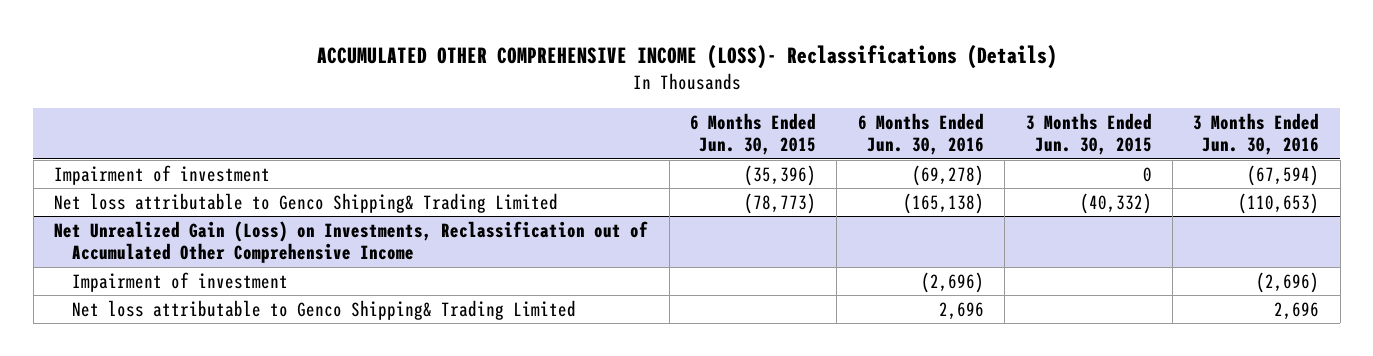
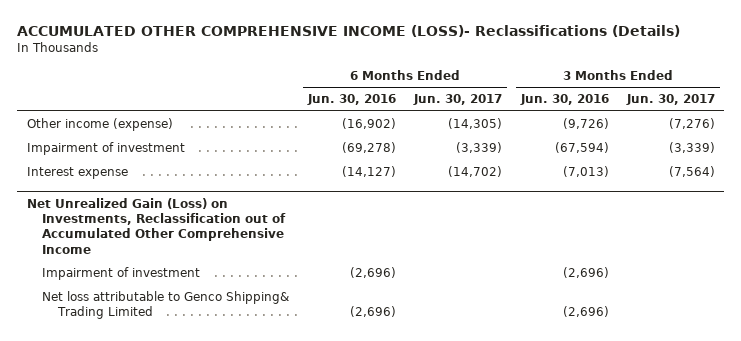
- | 6 Months Ended Jun. 30, 2015 | 6 Months Ended Jun. 30, 2016 | 3 Months Ended Jun. 30, 2015 | 3 Months Ended Jun. 30, 2016
+ | 6 Months Ended Jun. 30, 2016 | 6 Months Ended Jun. 30, 2017 | 3 Months Ended Jun. 30, 2016 | 3 Months Ended Jun. 30, 2017
+ Other income (expense) | (16,902) | (14,305) | (9,726) | (7,276)
- Net loss attributable to Genco Shipping& Trading Limited | (78,773) | (165,138) | (40,332) | (110,653)
+ Interest expense | (14,127) | (14,702) | (7,013) | (7,564)
@ Net Unrealized Gain (Loss) on Investments, Reclassification out of Accumulated Other Comprehensive Income
- Net loss attributable to Genco Shipping& Trading Limited | | 2,696 | | 2,696
+ Net loss attributable to Genco Shipping& Trading Limited | (2,696) | | (2,696) |

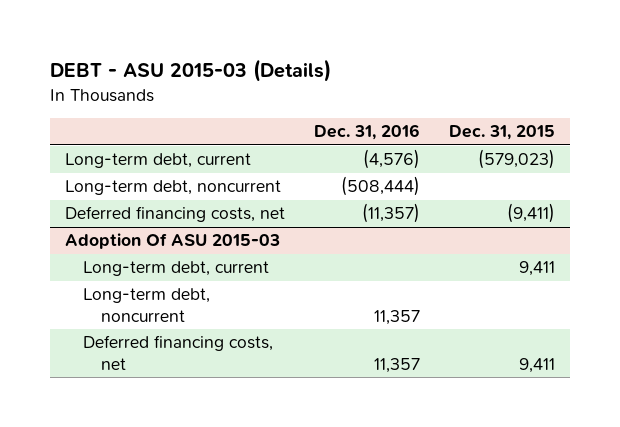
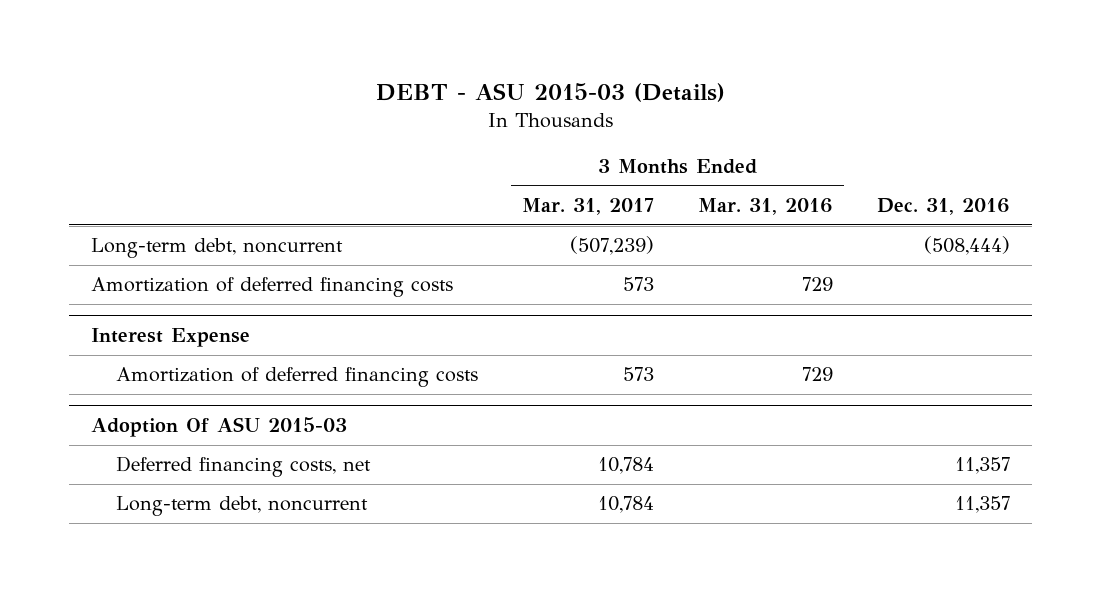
- | Dec. 31, 2016 | Dec. 31, 2015
+ | 3 Months Ended Mar. 31, 2017 | 3 Months Ended Mar. 31, 2016 | Dec. 31, 2016
- Long-term debt, current | (4,576) | (579,023)
- Deferred financing costs, net | (11,357) | (9,411)
+ Amortization of deferred financing costs | 573 | 729 |
+ Interest Expense
+ Amortization of deferred financing costs | 573 | 729 |
@ Adoption Of ASU 2015-03
- Long-term debt, current | | 9,411
moved down: Long-term debt, noncurrent | 10,784 | | 11,357

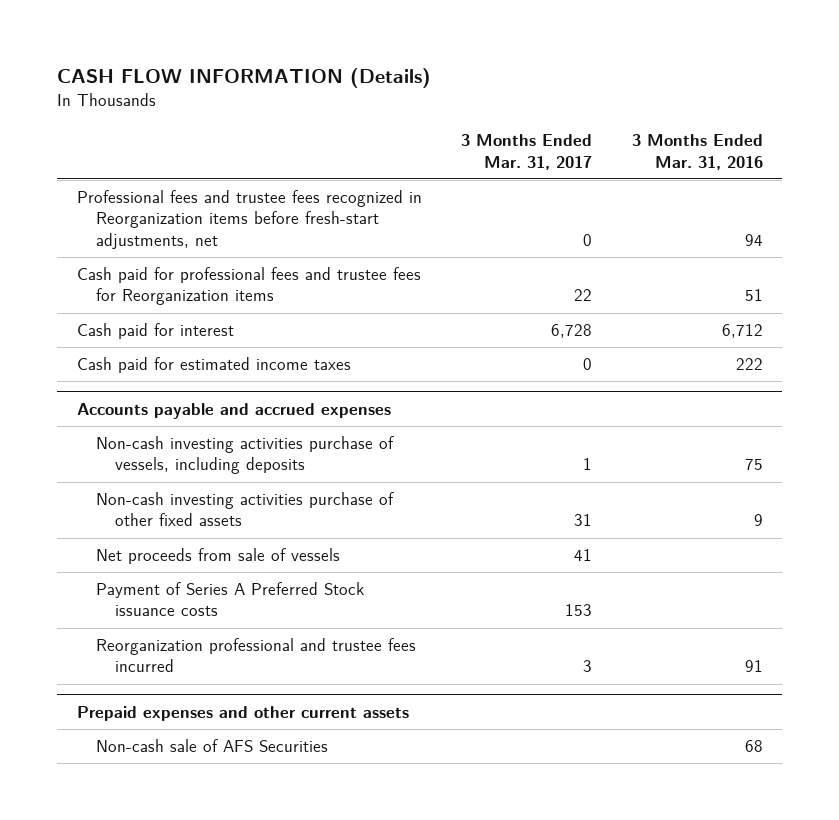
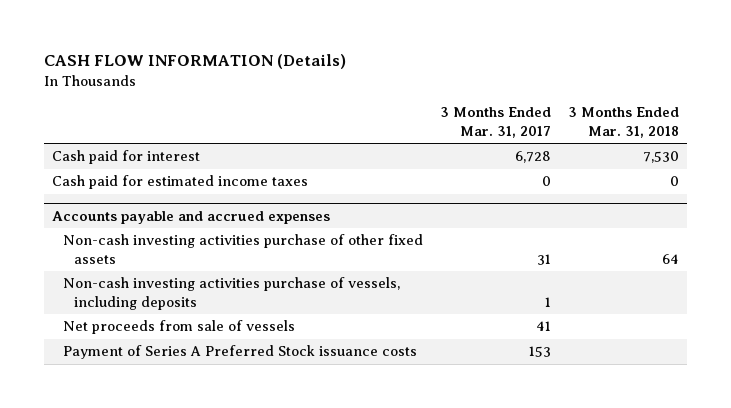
- | 3 Months Ended Mar. 31, 2017 | 3 Months Ended Mar. 31, 2016
+ | 3 Months Ended Mar. 31, 2017 | 3 Months Ended Mar. 31, 2018
- Professional fees and trustee fees recognized in Reorganization items before fresh-start adjustments, net | 0 | 94
- Cash paid for professional fees and trustee fees for Reorganization items | 22 | 51
@ Accounts payable and accrued expenses
moved down: Non-cash investing activities purchase of vessels, including deposits | 1 |
- Reorganization professional and trustee fees incurred | 3 | 91
- Prepaid expenses and other current assets
- Non-cash sale of AFS Securities | | 68

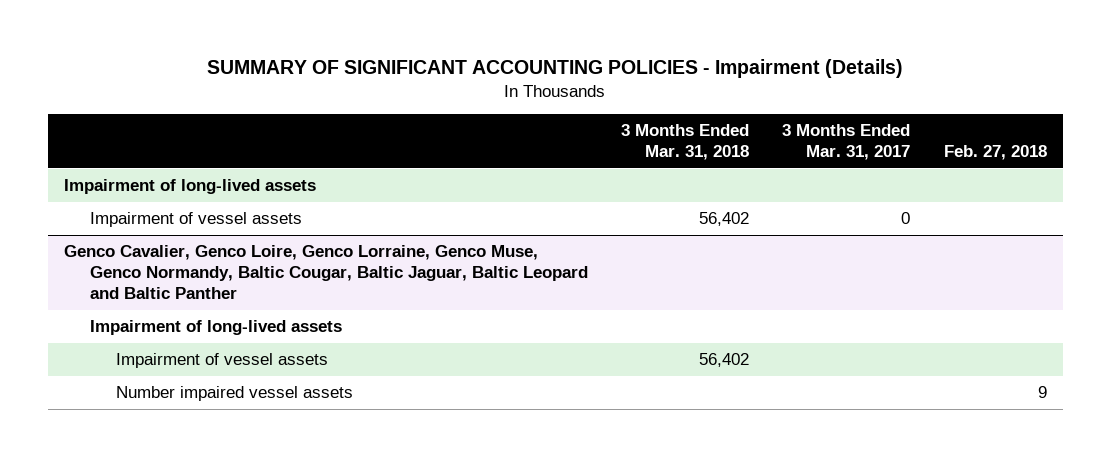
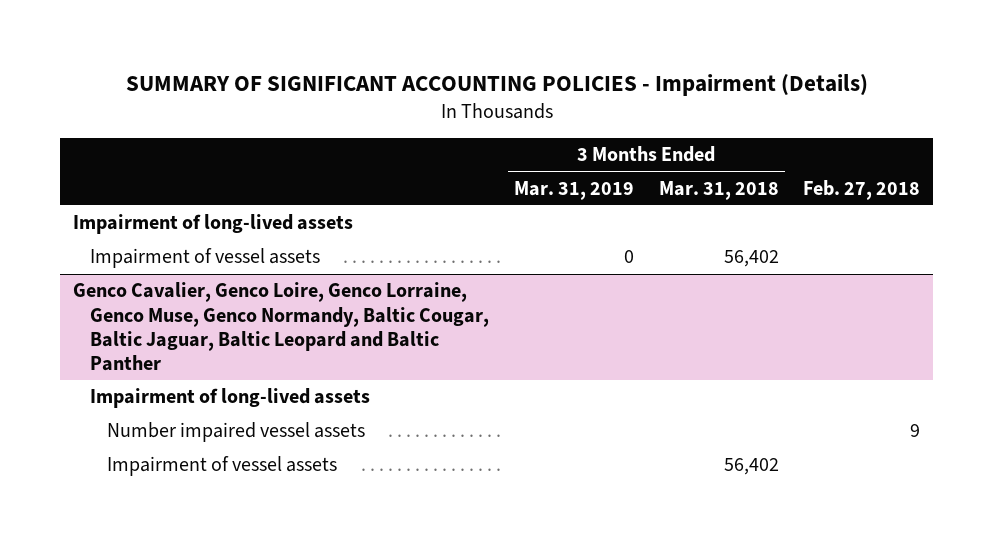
- | 3 Months Ended Mar. 31, 2018 | 3 Months Ended Mar. 31, 2017 | Feb. 27, 2018
+ | 3 Months Ended Mar. 31, 2019 | 3 Months Ended Mar. 31, 2018 | Feb. 27, 2018
@ Genco Cavalier, Genco Loire, Genco Lorraine, Genco Muse, Genco Normandy, Baltic Cougar, Baltic Jaguar, Baltic Leopard and Baltic Panther
moved down: Impairment of vessel assets | | 56,402 |

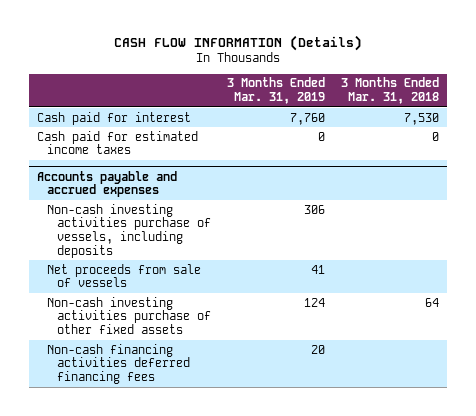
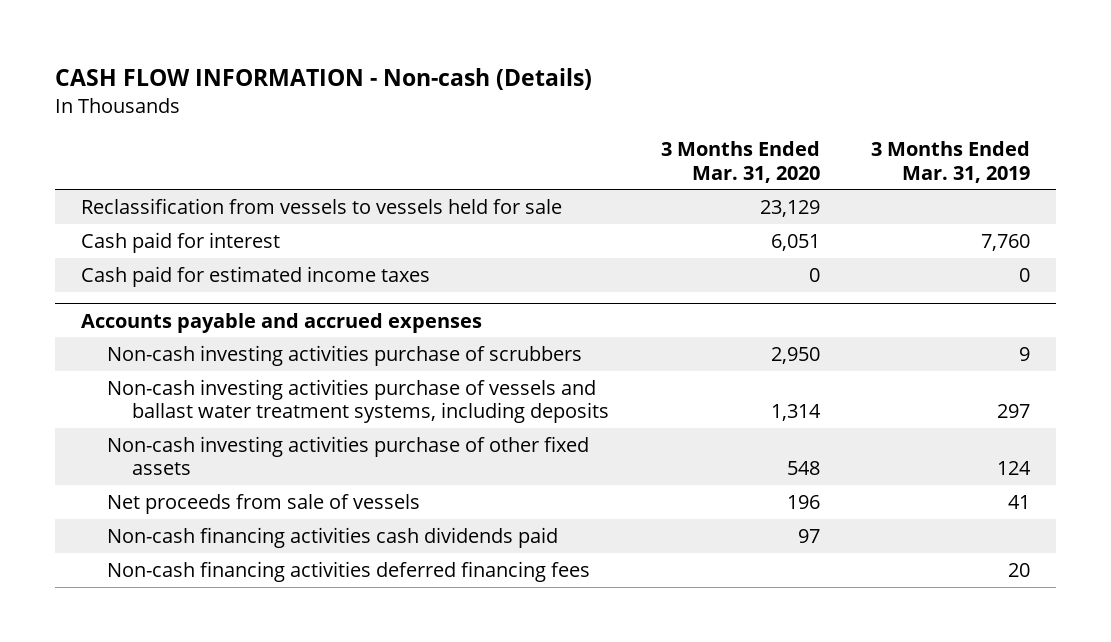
- CASH FLOW INFORMATION (Details)
+ CASH FLOW INFORMATION - Non-cash (Details)
- | 3 Months Ended Mar. 31, 2019 | 3 Months Ended Mar. 31, 2018
+ | 3 Months Ended Mar. 31, 2020 | 3 Months Ended Mar. 31, 2019
+ Reclassification from vessels to vessels held for sale | 23,129 |
@ Accounts payable and accrued expenses
- Non-cash investing activities purchase of vessels, including deposits | 306 |
+ Non-cash investing activities purchase of scrubbers | 2,950 | 9
+ Non-cash investing activities purchase of vessels and ballast water treatment systems, including deposits | 1,314 | 297
moved down: Net proceeds from sale of vessels | 196 | 41
+ Non-cash financing activities cash dividends paid | 97 |

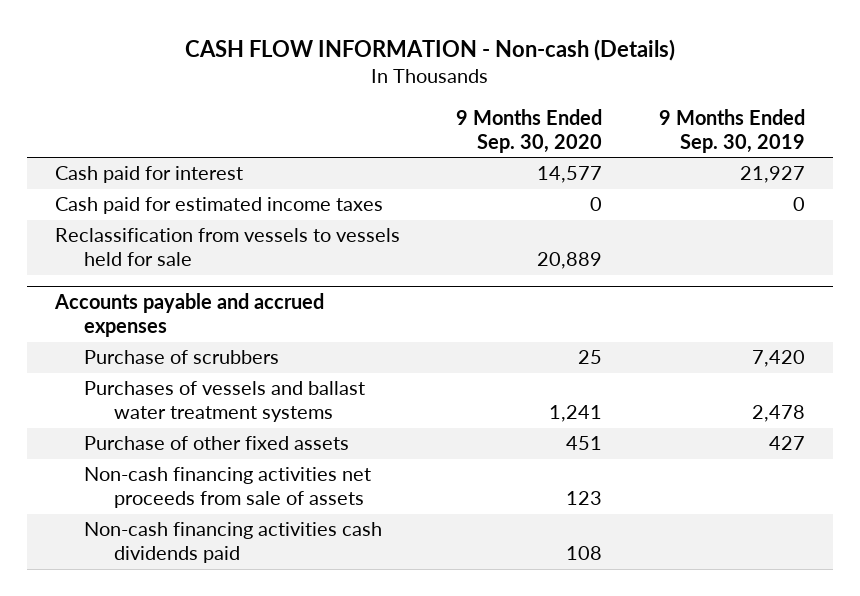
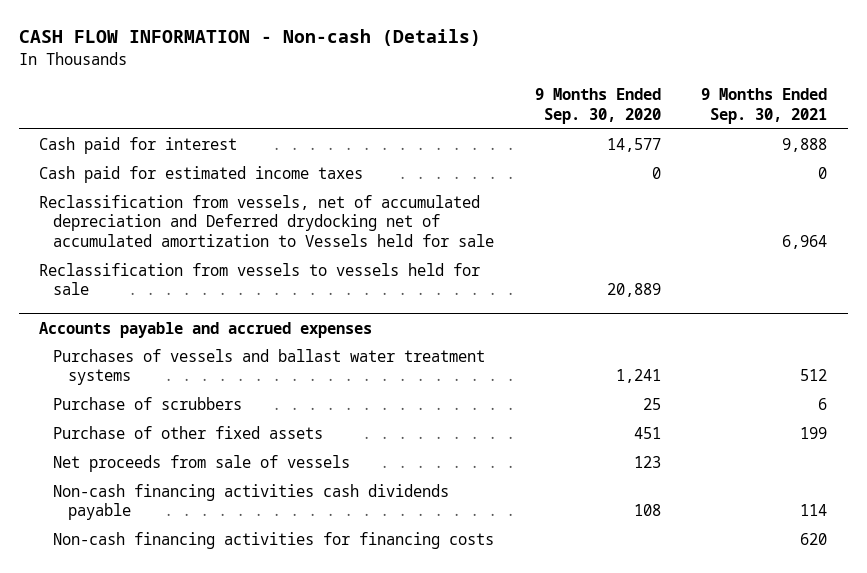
- | 9 Months Ended Sep. 30, 2020 | 9 Months Ended Sep. 30, 2019
+ | 9 Months Ended Sep. 30, 2020 | 9 Months Ended Sep. 30, 2021
+ Reclassification from vessels, net of accumulated depreciation and Deferred drydocking net of accumulated amortization to Vessels held for sale | | 6,964
@ Accounts payable and accrued expenses
moved down: Purchase of scrubbers | 25 | 6
- Non-cash financing activities net proceeds from sale of assets | 123 |
- Non-cash financing activities cash dividends paid | 108 |
+ Net proceeds from sale of vessels | 123 |
+ Non-cash financing activities cash dividends payable | 108 | 114
+ Non-cash financing activities for financing costs | | 620

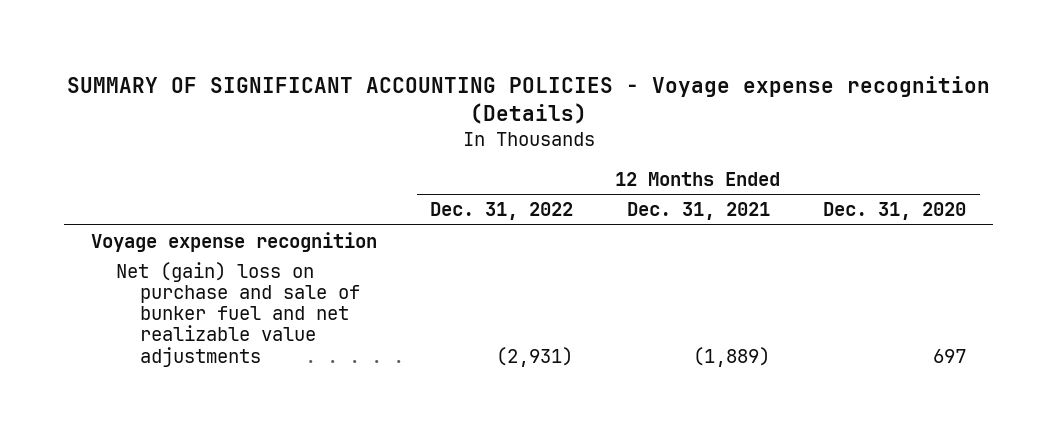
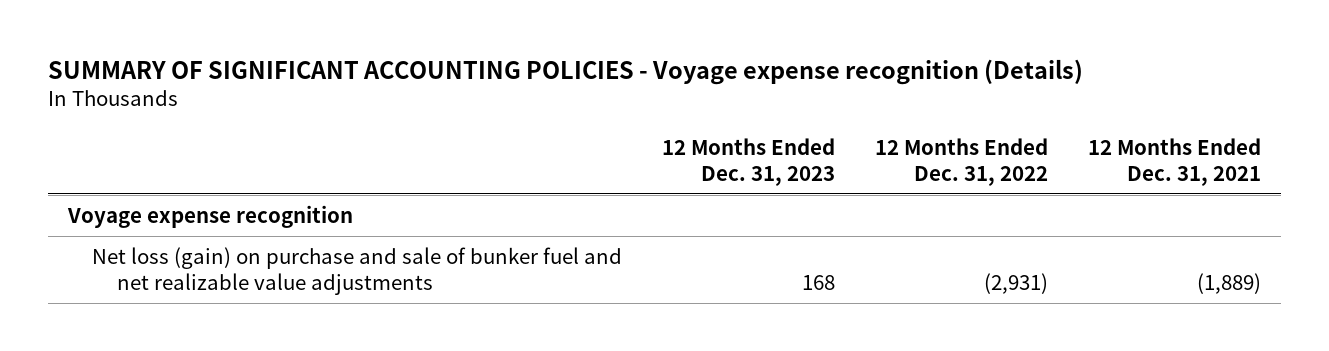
- | 12 Months Ended Dec. 31, 2022 | 12 Months Ended Dec. 31, 2021 | 12 Months Ended Dec. 31, 2020
+ | 12 Months Ended Dec. 31, 2023 | 12 Months Ended Dec. 31, 2022 | 12 Months Ended Dec. 31, 2021
- Net (gain) loss on purchase and sale of bunker fuel and net realizable value adjustments | (2,931) | (1,889) | 697
+ Net loss (gain) on purchase and sale of bunker fuel and net realizable value adjustments | 168 | (2,931) | (1,889)

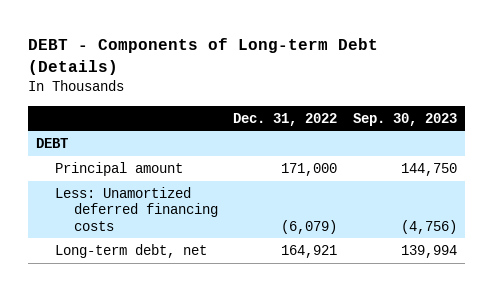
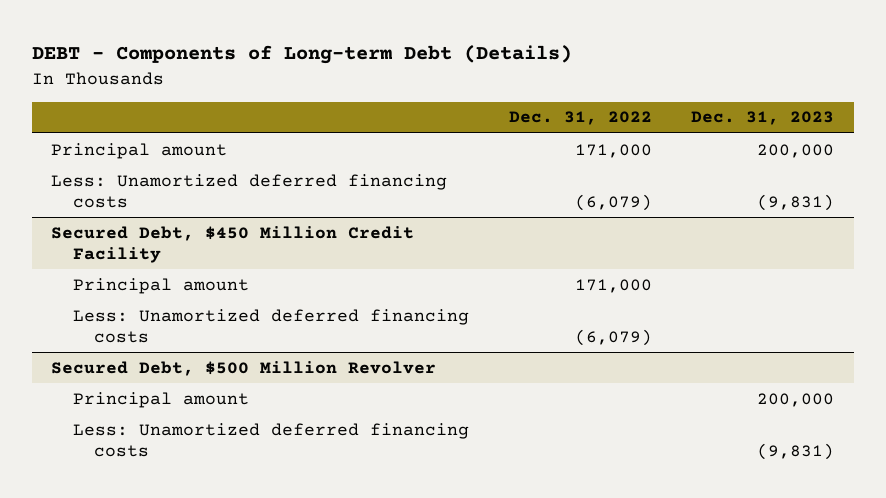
- | Dec. 31, 2022 | Sep. 30, 2023
+ | Dec. 31, 2022 | Dec. 31, 2023
- DEBT
- Long-term debt, net | 164,921 | 139,994
+ Secured Debt, $450 Million Credit Facility
+ Principal amount | 171,000 |
+ Less: Unamortized deferred financing costs | (6,079) |
+ Secured Debt, $500 Million Revolver
+ Principal amount | | 200,000
+ Less: Unamortized deferred financing costs | | (9,831)

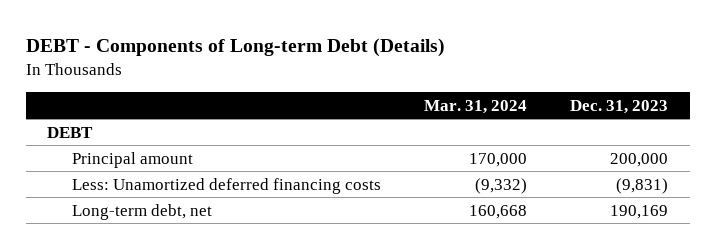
- | Dec. 31, 2022 | Dec. 31, 2023
+ | Mar. 31, 2024 | Dec. 31, 2023
- Principal amount | 171,000 | 200,000
- Less: Unamortized deferred financing costs | (6,079) | (9,831)
- Secured Debt, $450 Million Credit Facility
- Principal amount | 171,000 |
- Less: Unamortized deferred financing costs | (6,079) |
- Secured Debt, $500 Million Revolver
+ DEBT
+ Long-term debt, net | 160,668 | 190,169

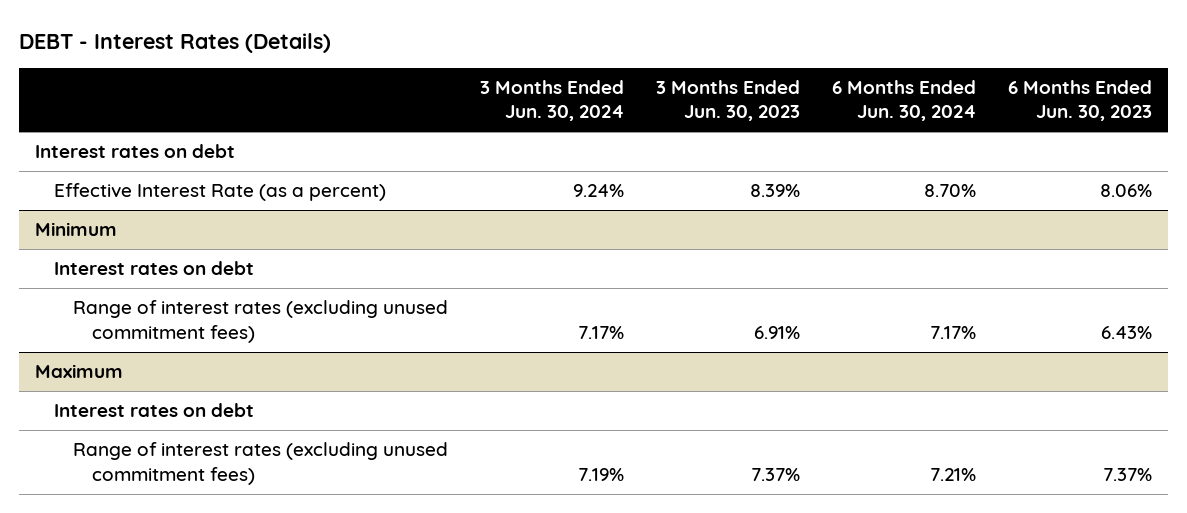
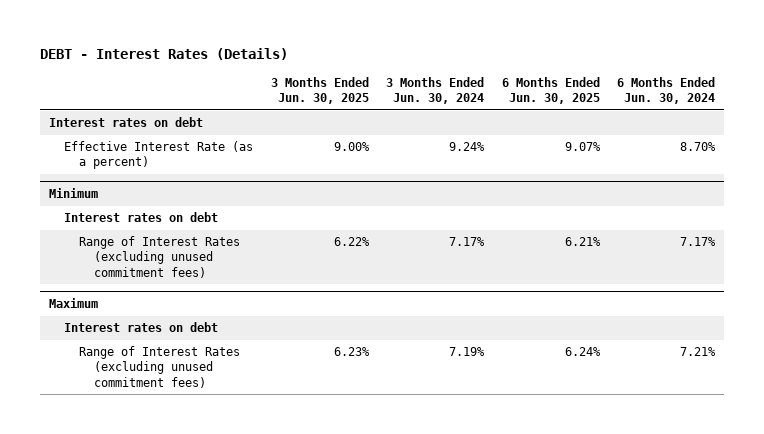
- | 3 Months Ended Jun. 30, 2024 | 3 Months Ended Jun. 30, 2023 | 6 Months Ended Jun. 30, 2024 | 6 Months Ended Jun. 30, 2023
+ | 3 Months Ended Jun. 30, 2025 | 3 Months Ended Jun. 30, 2024 | 6 Months Ended Jun. 30, 2025 | 6 Months Ended Jun. 30, 2024
@ Minimum
- Range of interest rates (excluding unused commitment fees) | 7.17% | 6.91% | 7.17% | 6.43%
+ Range of Interest Rates (excluding unused commitment fees) | 6.22% | 7.17% | 6.21% | 7.17%
@ Maximum
- Range of interest rates (excluding unused commitment fees) | 7.19% | 7.37% | 7.21% | 7.37%
+ Range of Interest Rates (excluding unused commitment fees) | 6.23% | 7.19% | 6.24% | 7.21%

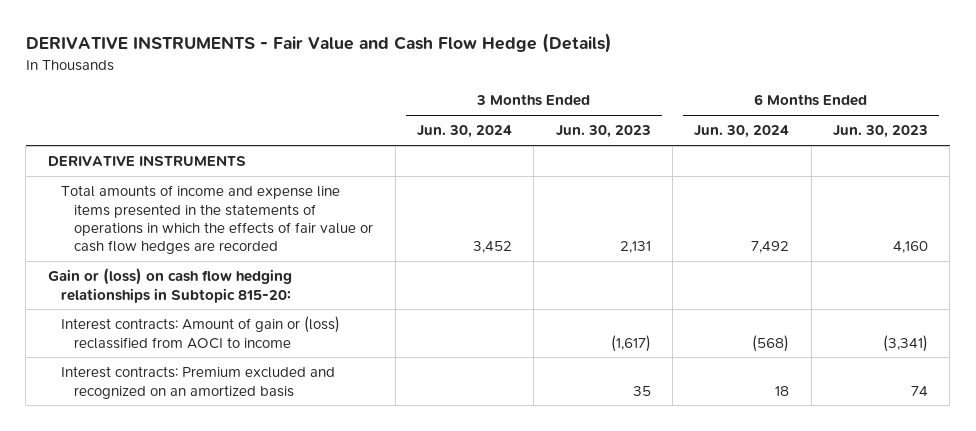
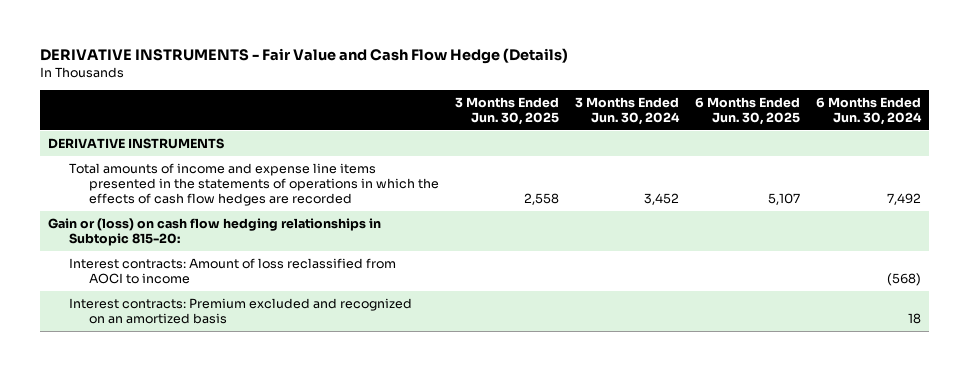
- | 3 Months Ended Jun. 30, 2024 | 3 Months Ended Jun. 30, 2023 | 6 Months Ended Jun. 30, 2024 | 6 Months Ended Jun. 30, 2023
+ | 3 Months Ended Jun. 30, 2025 | 3 Months Ended Jun. 30, 2024 | 6 Months Ended Jun. 30, 2025 | 6 Months Ended Jun. 30, 2024
- Total amounts of income and expense line items presented in the statements of operations in which the effects of fair value or cash flow hedges are recorded | 3,452 | 2,131 | 7,492 | 4,160
+ Total amounts of income and expense line items presented in the statements of operations in which the effects of cash flow hedges are recorded | 2,558 | 3,452 | 5,107 | 7,492
- Interest contracts: Amount of gain or (loss) reclassified from AOCI to income | | (1,617) | (568) | (3,341)
+ Interest contracts: Amount of loss reclassified from AOCI to income | | | | (568)

